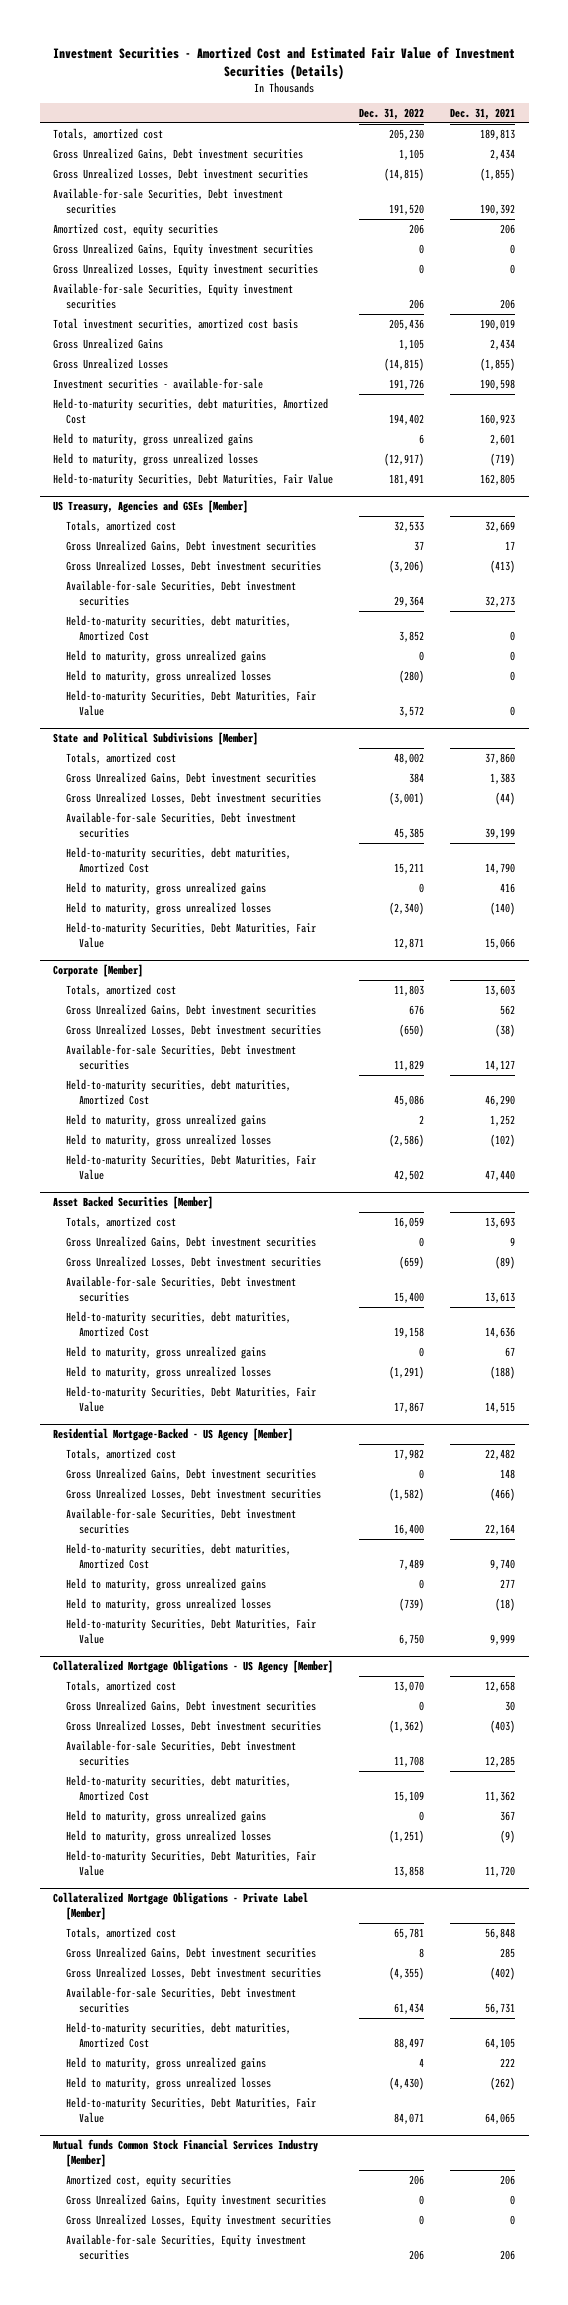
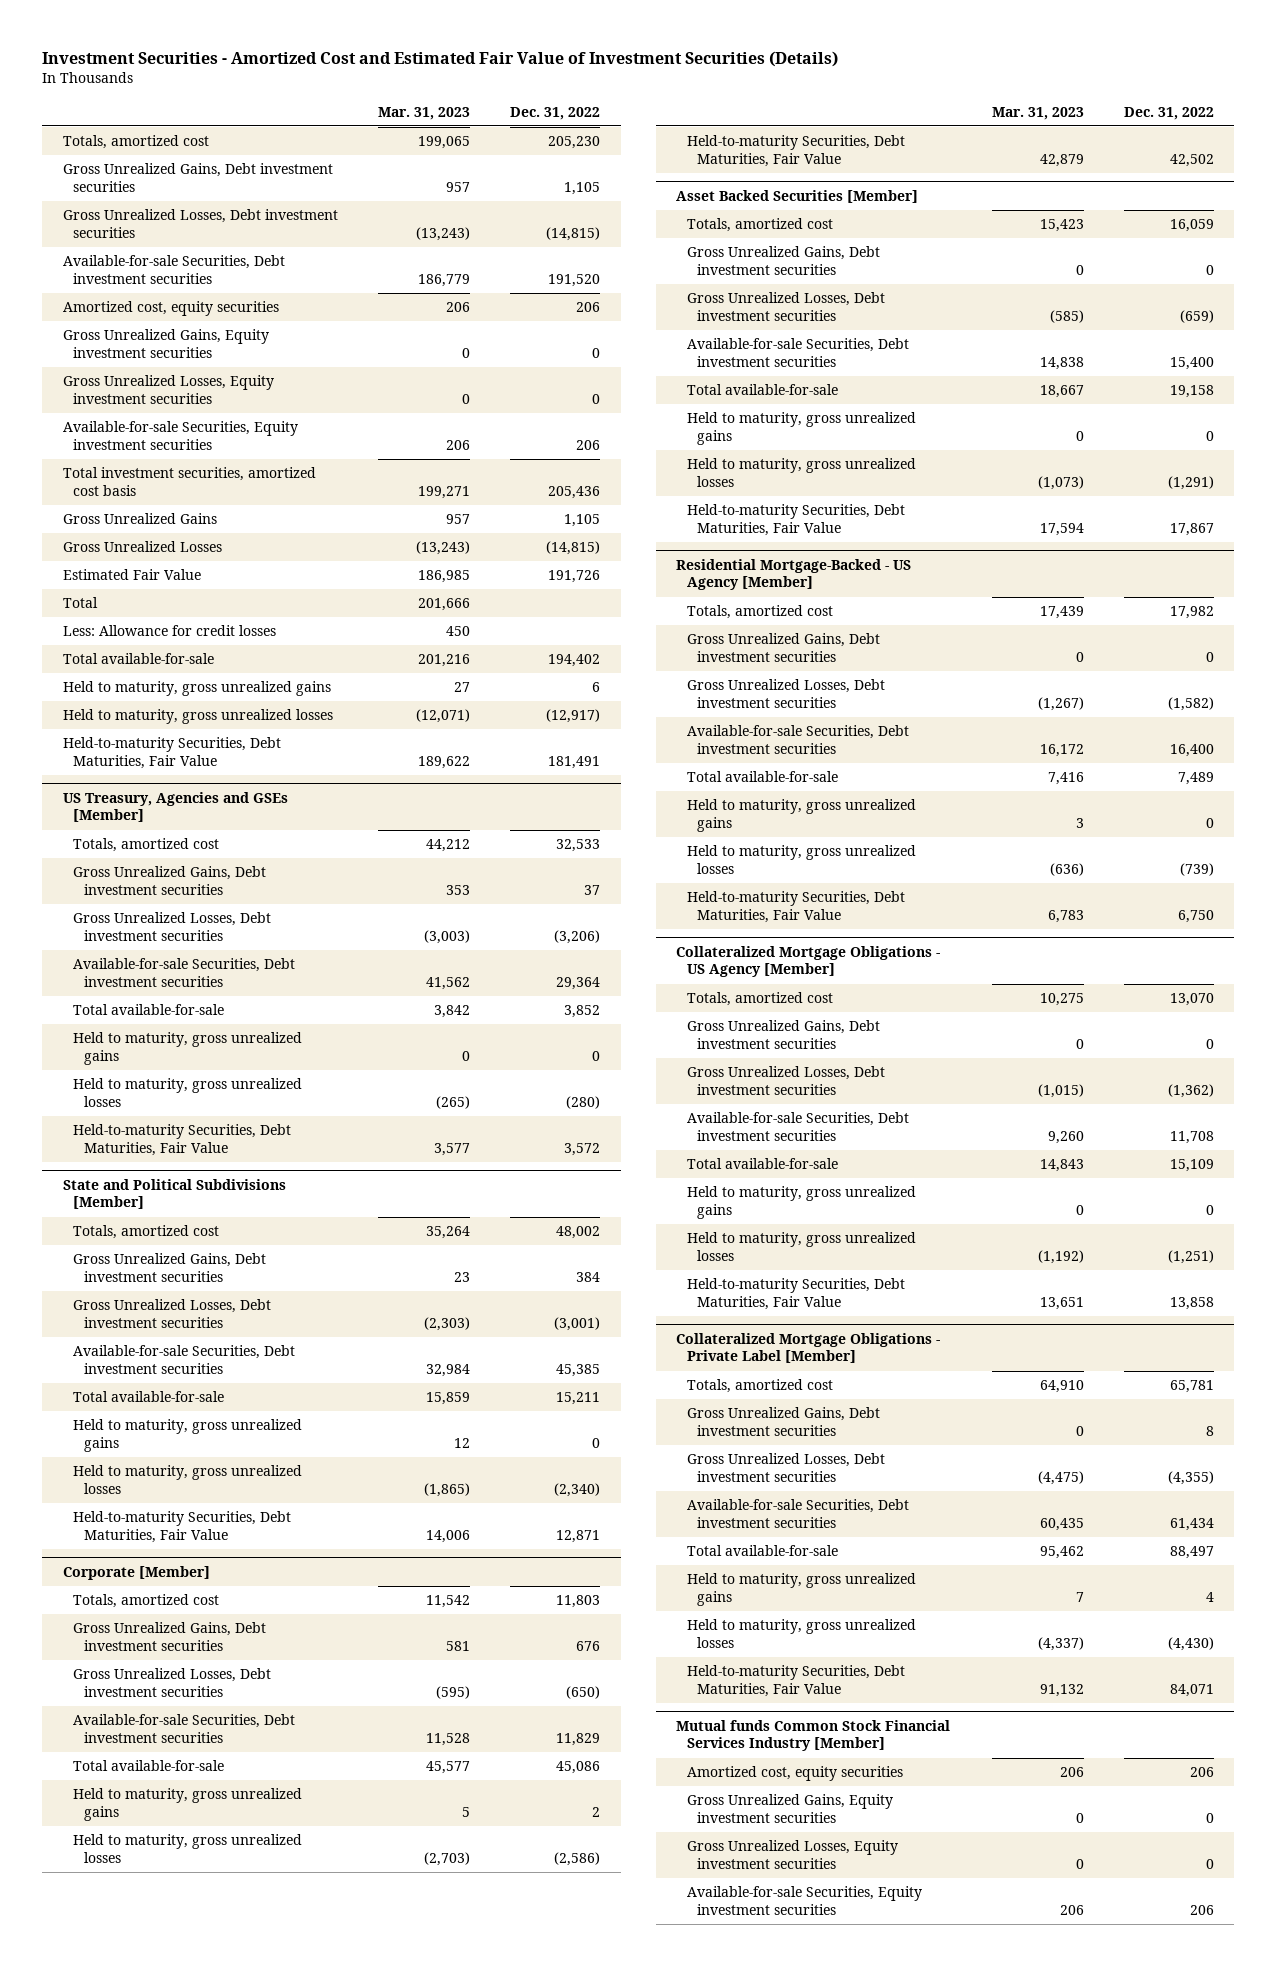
- | Dec. 31, 2022 | Dec. 31, 2021
+ | Mar. 31, 2023 | Dec. 31, 2022
- Investment securities - available-for-sale | 191,726 | 190,598
- Held-to-maturity securities, debt maturities, Amortized Cost | 194,402 | 160,923
+ Estimated Fair Value | 186,985 | 191,726
+ Total | 201,666 |
+ Less: Allowance for credit losses | 450 |
+ Total available-for-sale | 201,216 | 194,402
@ US Treasury, Agencies and GSEs [Member]
- Held-to-maturity securities, debt maturities, Amortized Cost | 3,852 | 0
+ Total available-for-sale | 3,842 | 3,852
@ State and Political Subdivisions [Member]
- Held-to-maturity securities, debt maturities, Amortized Cost | 15,211 | 14,790
+ Total available-for-sale | 15,859 | 15,211
@ Corporate [Member]
- Held-to-maturity securities, debt maturities, Amortized Cost | 45,086 | 46,290
+ Total available-for-sale | 45,577 | 45,086
@ Asset Backed Securities [Member]
- Held-to-maturity securities, debt maturities, Amortized Cost | 19,158 | 14,636
+ Total available-for-sale | 18,667 | 19,158
@ Residential Mortgage-Backed - US Agency [Member]
- Held-to-maturity securities, debt maturities, Amortized Cost | 7,489 | 9,740
+ Total available-for-sale | 7,416 | 7,489
@ Collateralized Mortgage Obligations - US Agency [Member]
- Held-to-maturity securities, debt maturities, Amortized Cost | 15,109 | 11,362
+ Total available-for-sale | 14,843 | 15,109
@ Collateralized Mortgage Obligations - Private Label [Member]
- Held-to-maturity securities, debt maturities, Amortized Cost | 88,497 | 64,105
+ Total available-for-sale | 95,462 | 88,497

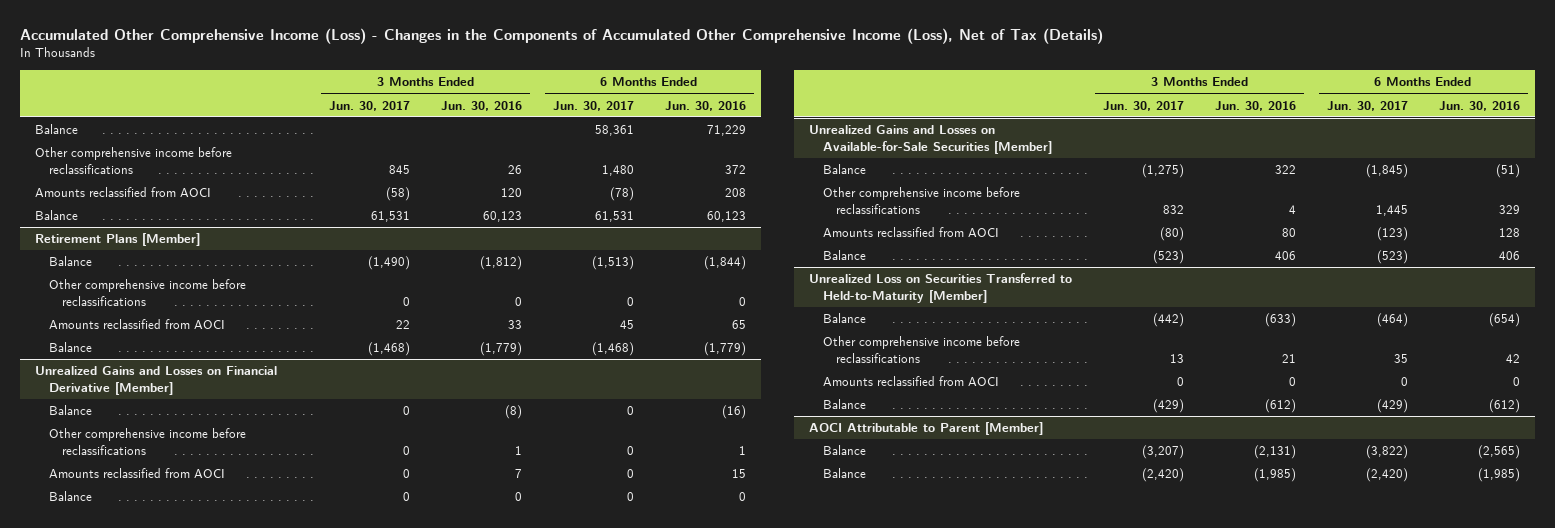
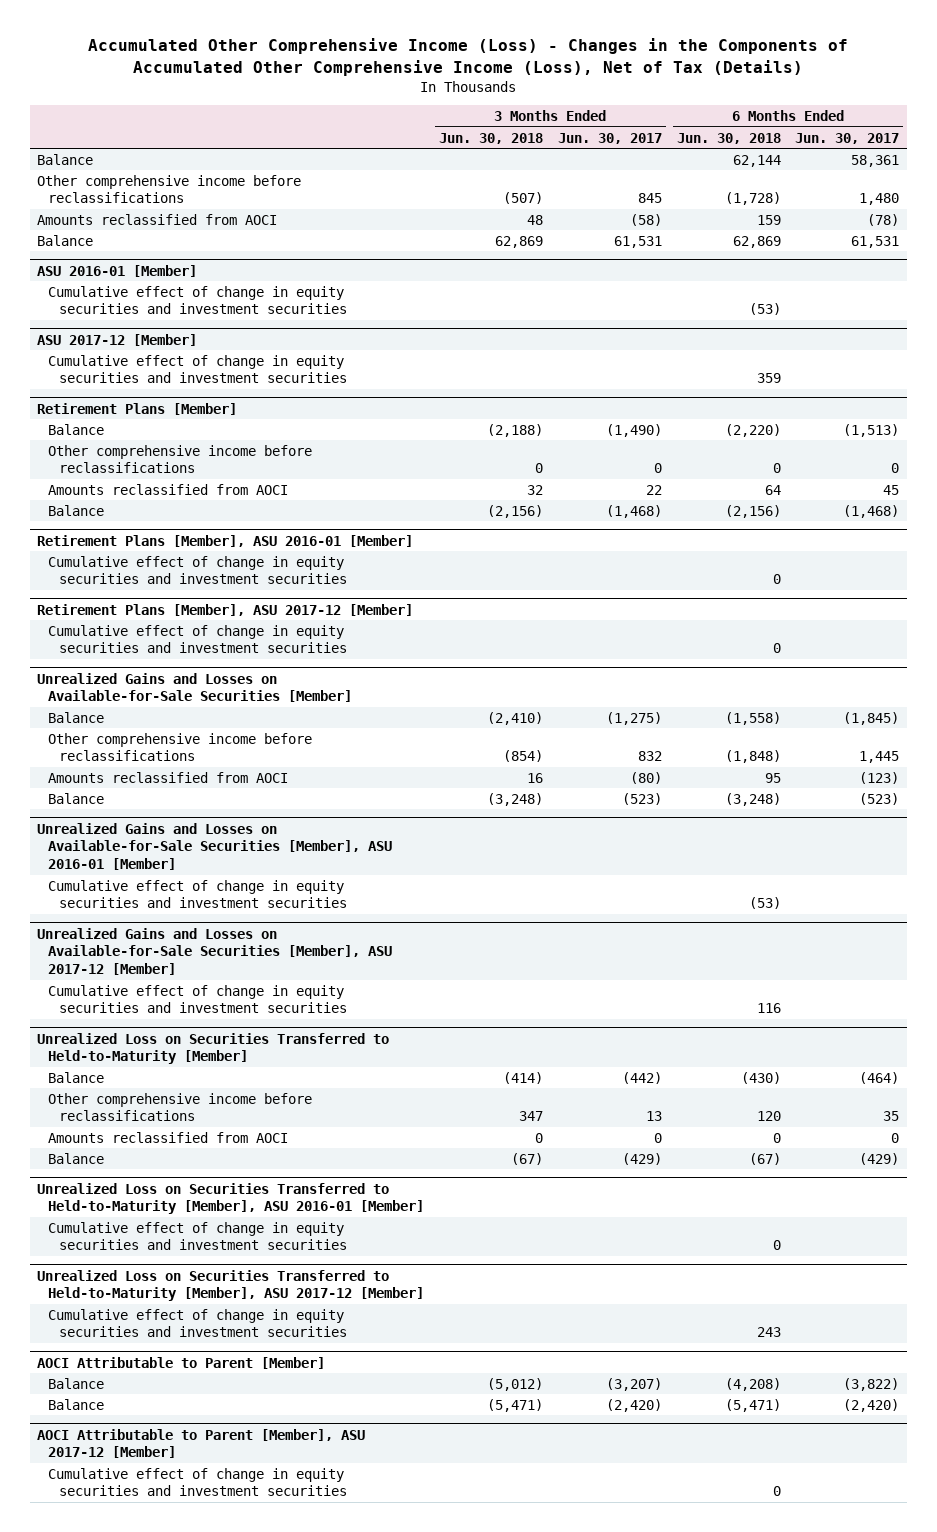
- | 3 Months Ended Jun. 30, 2017 | 3 Months Ended Jun. 30, 2016 | 6 Months Ended Jun. 30, 2017 | 6 Months Ended Jun. 30, 2016
+ | 3 Months Ended Jun. 30, 2018 | 3 Months Ended Jun. 30, 2017 | 6 Months Ended Jun. 30, 2018 | 6 Months Ended Jun. 30, 2017
+ ASU 2016-01 [Member]
+ Cumulative effect of change in equity securities and investment securities | | | (53) |
+ ASU 2017-12 [Member]
+ Cumulative effect of change in equity securities and investment securities | | | 359 |
- Unrealized Gains and Losses on Financial Derivative [Member]
- Balance | 0 | (8) | 0 | (16)
- Other comprehensive income before reclassifications | 0 | 1 | 0 | 1
- Amounts reclassified from AOCI | 0 | 7 | 0 | 15
- Balance | 0 | 0 | 0 | 0
+ Retirement Plans [Member], ASU 2016-01 [Member]
+ Cumulative effect of change in equity securities and investment securities | | | 0 |
+ Retirement Plans [Member], ASU 2017-12 [Member]
+ Cumulative effect of change in equity securities and investment securities | | | 0 |
+ Unrealized Gains and Losses on Available-for-Sale Securities [Member], ASU 2016-01 [Member]
+ Cumulative effect of change in equity securities and investment securities | | | (53) |
+ Unrealized Gains and Losses on Available-for-Sale Securities [Member], ASU 2017-12 [Member]
+ Cumulative effect of change in equity securities and investment securities | | | 116 |
+ Unrealized Loss on Securities Transferred to Held-to-Maturity [Member], ASU 2016-01 [Member]
+ Cumulative effect of change in equity securities and investment securities | | | 0 |
+ Unrealized Loss on Securities Transferred to Held-to-Maturity [Member], ASU 2017-12 [Member]
+ Cumulative effect of change in equity securities and investment securities | | | 243 |
+ AOCI Attributable to Parent [Member], ASU 2017-12 [Member]
+ Cumulative effect of change in equity securities and investment securities | | | 0 |

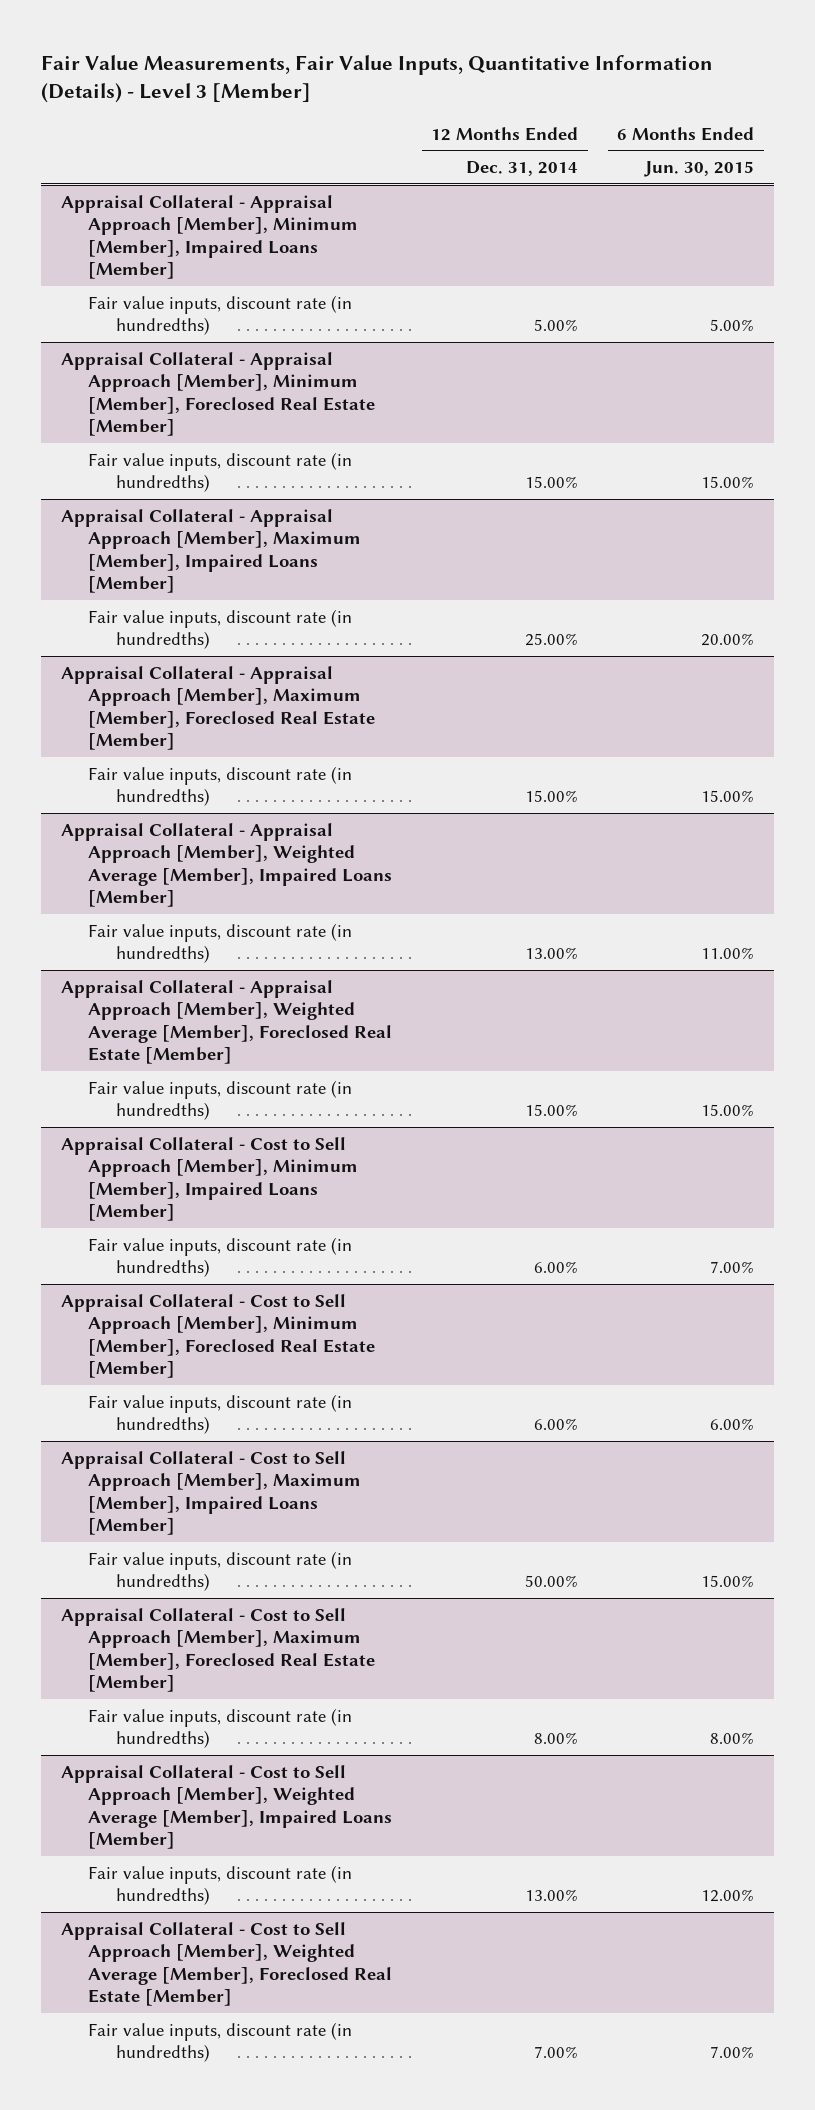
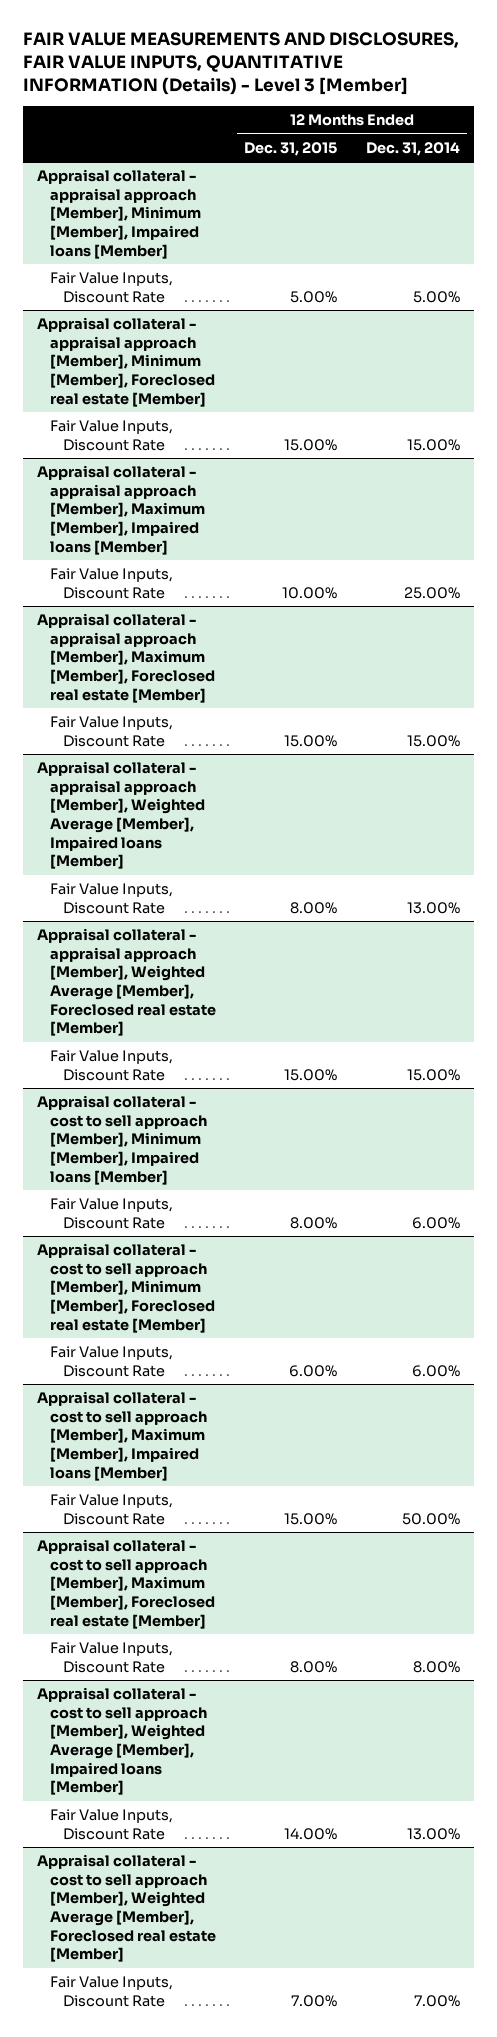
- Fair Value Measurements, Fair Value Inputs, Quantitative Information (Details) - Level 3 [Member]
+ FAIR VALUE MEASUREMENTS AND DISCLOSURES, FAIR VALUE INPUTS, QUANTITATIVE INFORMATION (Details) - Level 3 [Member]
- | 12 Months Ended Dec. 31, 2014 | 6 Months Ended Jun. 30, 2015
+ | 12 Months Ended Dec. 31, 2015 | 12 Months Ended Dec. 31, 2014
- Appraisal Collateral - Appraisal Approach [Member], Minimum [Member], Impaired Loans [Member]
- Fair value inputs, discount rate (in hundredths) | 5.00% | 5.00%
- Appraisal Collateral - Appraisal Approach [Member], Minimum [Member], Foreclosed Real Estate [Member]
- Fair value inputs, discount rate (in hundredths) | 15.00% | 15.00%
- Appraisal Collateral - Appraisal Approach [Member], Maximum [Member], Impaired Loans [Member]
- Fair value inputs, discount rate (in hundredths) | 25.00% | 20.00%
- Appraisal Collateral - Appraisal Approach [Member], Maximum [Member], Foreclosed Real Estate [Member]
- Fair value inputs, discount rate (in hundredths) | 15.00% | 15.00%
- Appraisal Collateral - Appraisal Approach [Member], Weighted Average [Member], Impaired Loans [Member]
- Fair value inputs, discount rate (in hundredths) | 13.00% | 11.00%
- Appraisal Collateral - Appraisal Approach [Member], Weighted Average [Member], Foreclosed Real Estate [Member]
- Fair value inputs, discount rate (in hundredths) | 15.00% | 15.00%
- Appraisal Collateral - Cost to Sell Approach [Member], Minimum [Member], Impaired Loans [Member]
- Fair value inputs, discount rate (in hundredths) | 6.00% | 7.00%
- Appraisal Collateral - Cost to Sell Approach [Member], Minimum [Member], Foreclosed Real Estate [Member]
- Fair value inputs, discount rate (in hundredths) | 6.00% | 6.00%
- Appraisal Collateral - Cost to Sell Approach [Member], Maximum [Member], Impaired Loans [Member]
- Fair value inputs, discount rate (in hundredths) | 50.00% | 15.00%
- Appraisal Collateral - Cost to Sell Approach [Member], Maximum [Member], Foreclosed Real Estate [Member]
- Fair value inputs, discount rate (in hundredths) | 8.00% | 8.00%
- Appraisal Collateral - Cost to Sell Approach [Member], Weighted Average [Member], Impaired Loans [Member]
- Fair value inputs, discount rate (in hundredths) | 13.00% | 12.00%
- Appraisal Collateral - Cost to Sell Approach [Member], Weighted Average [Member], Foreclosed Real Estate [Member]
- Fair value inputs, discount rate (in hundredths) | 7.00% | 7.00%
+ Appraisal collateral - appraisal approach [Member], Minimum [Member], Impaired loans [Member]
+ Fair Value Inputs, Discount Rate | 5.00% | 5.00%
+ Appraisal collateral - appraisal approach [Member], Minimum [Member], Foreclosed real estate [Member]
+ Fair Value Inputs, Discount Rate | 15.00% | 15.00%
+ Appraisal collateral - appraisal approach [Member], Maximum [Member], Impaired loans [Member]
+ Fair Value Inputs, Discount Rate | 10.00% | 25.00%
+ Appraisal collateral - appraisal approach [Member], Maximum [Member], Foreclosed real estate [Member]
+ Fair Value Inputs, Discount Rate | 15.00% | 15.00%
+ Appraisal collateral - appraisal approach [Member], Weighted Average [Member], Impaired loans [Member]
+ Fair Value Inputs, Discount Rate | 8.00% | 13.00%
+ Appraisal collateral - appraisal approach [Member], Weighted Average [Member], Foreclosed real estate [Member]
+ Fair Value Inputs, Discount Rate | 15.00% | 15.00%
+ Appraisal collateral - cost to sell approach [Member], Minimum [Member], Impaired loans [Member]
+ Fair Value Inputs, Discount Rate | 8.00% | 6.00%
+ Appraisal collateral - cost to sell approach [Member], Minimum [Member], Foreclosed real estate [Member]
+ Fair Value Inputs, Discount Rate | 6.00% | 6.00%
+ Appraisal collateral - cost to sell approach [Member], Maximum [Member], Impaired loans [Member]
+ Fair Value Inputs, Discount Rate | 15.00% | 50.00%
+ Appraisal collateral - cost to sell approach [Member], Maximum [Member], Foreclosed real estate [Member]
+ Fair Value Inputs, Discount Rate | 8.00% | 8.00%
+ Appraisal collateral - cost to sell approach [Member], Weighted Average [Member], Impaired loans [Member]
+ Fair Value Inputs, Discount Rate | 14.00% | 13.00%
+ Appraisal collateral - cost to sell approach [Member], Weighted Average [Member], Foreclosed real estate [Member]
+ Fair Value Inputs, Discount Rate | 7.00% | 7.00%

